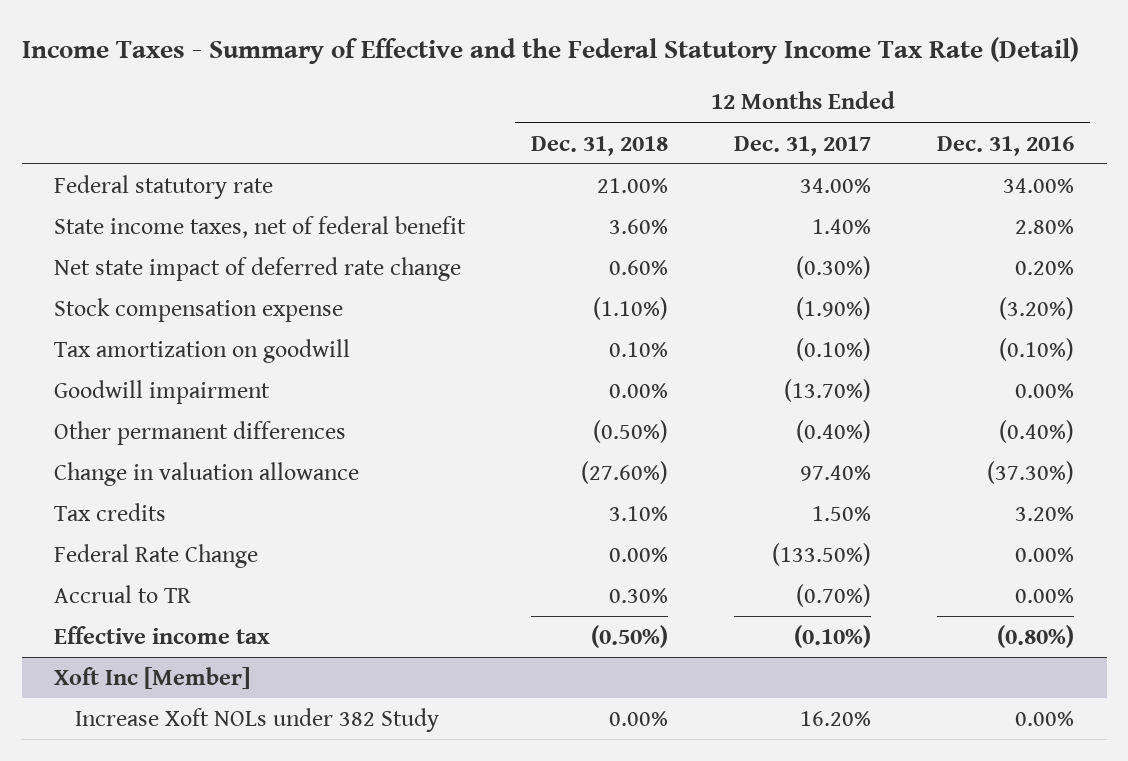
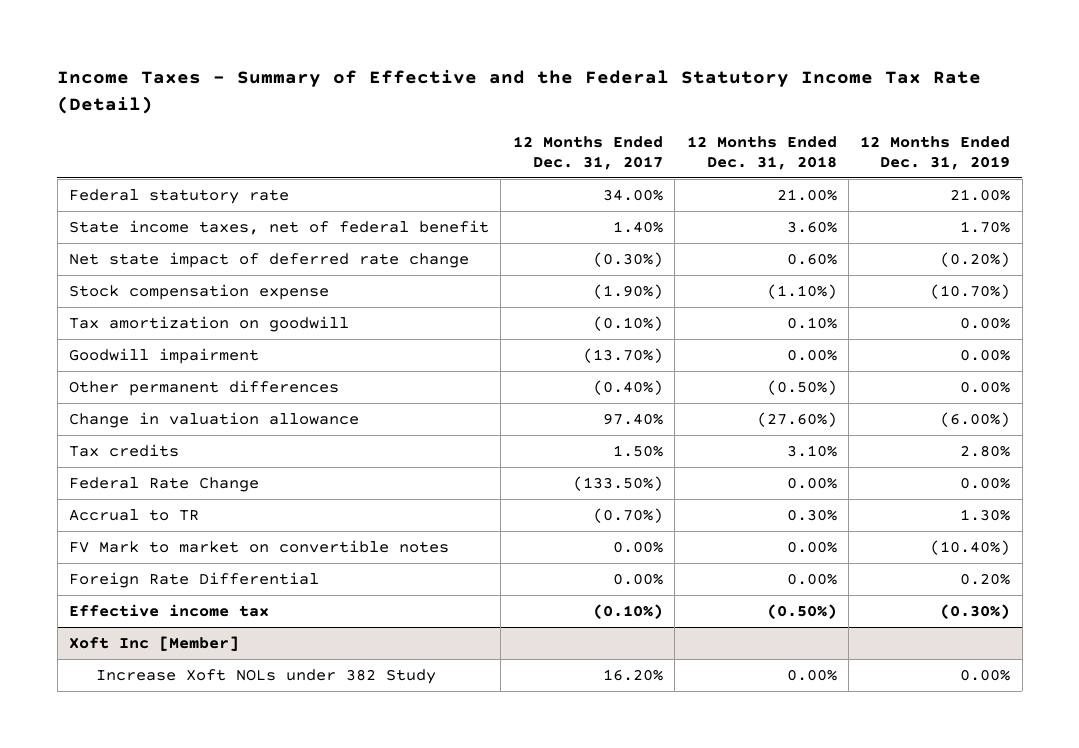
- | 12 Months Ended Dec. 31, 2018 | 12 Months Ended Dec. 31, 2017 | 12 Months Ended Dec. 31, 2016
+ | 12 Months Ended Dec. 31, 2017 | 12 Months Ended Dec. 31, 2018 | 12 Months Ended Dec. 31, 2019
+ FV Mark to market on convertible notes | 0.00% | 0.00% | (10.40%)
+ Foreign Rate Differential | 0.00% | 0.00% | 0.20%

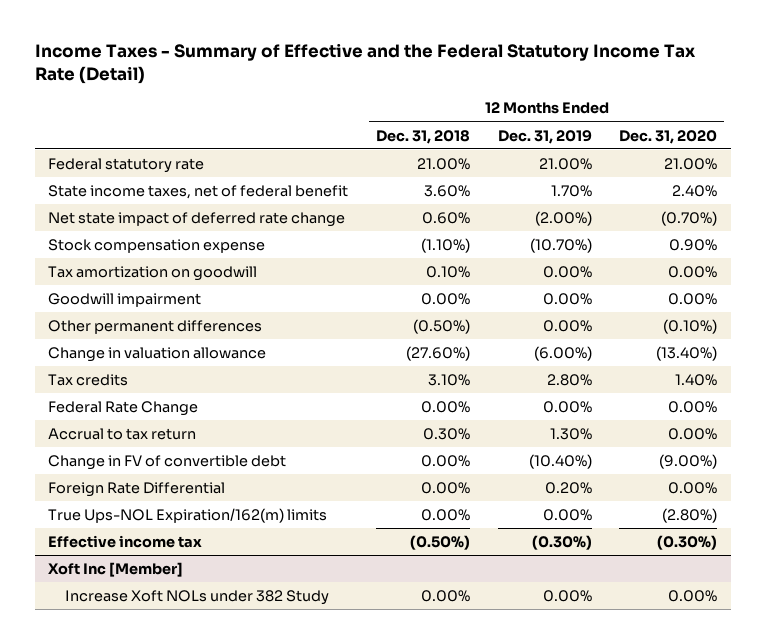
- | 12 Months Ended Dec. 31, 2017 | 12 Months Ended Dec. 31, 2018 | 12 Months Ended Dec. 31, 2019
+ | 12 Months Ended Dec. 31, 2018 | 12 Months Ended Dec. 31, 2019 | 12 Months Ended Dec. 31, 2020
- Net state impact of deferred rate change | (0.30%) | 0.60% | (0.20%)
+ Net state impact of deferred rate change | 0.60% | (2.00%) | (0.70%)
- Accrual to TR | (0.70%) | 0.30% | 1.30%
- FV Mark to market on convertible notes | 0.00% | 0.00% | (10.40%)
+ Accrual to tax return | 0.30% | 1.30% | 0.00%
+ Change in FV of convertible debt | 0.00% | (10.40%) | (9.00%)
+ True Ups-NOL Expiration/162(m) limits | 0.00% | 0.00% | (2.80%)

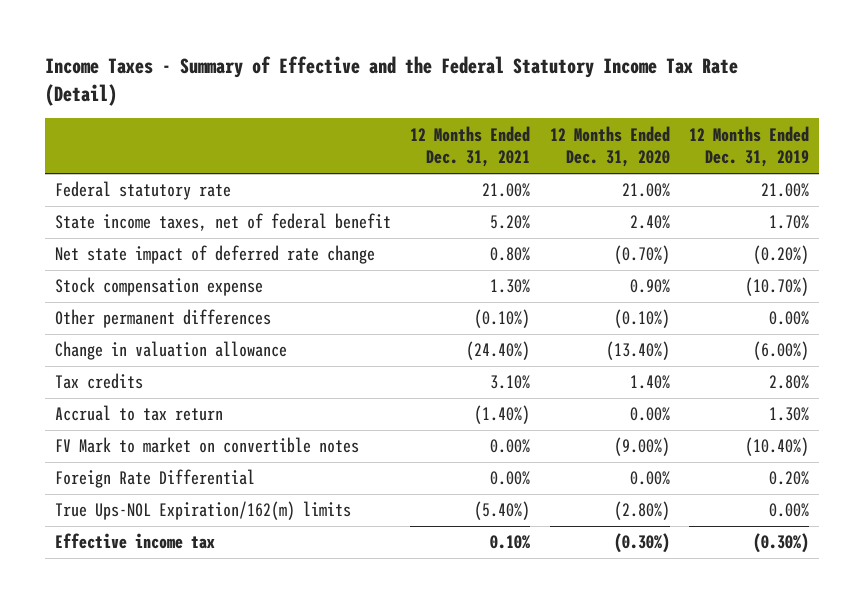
- | 12 Months Ended Dec. 31, 2018 | 12 Months Ended Dec. 31, 2019 | 12 Months Ended Dec. 31, 2020
+ | 12 Months Ended Dec. 31, 2021 | 12 Months Ended Dec. 31, 2020 | 12 Months Ended Dec. 31, 2019
- Net state impact of deferred rate change | 0.60% | (2.00%) | (0.70%)
+ Net state impact of deferred rate change | 0.80% | (0.70%) | (0.20%)
- Tax amortization on goodwill | 0.10% | 0.00% | 0.00%
- Goodwill impairment | 0.00% | 0.00% | 0.00%
- Federal Rate Change | 0.00% | 0.00% | 0.00%
- Change in FV of convertible debt | 0.00% | (10.40%) | (9.00%)
+ FV Mark to market on convertible notes | 0.00% | (9.00%) | (10.40%)
- Xoft Inc [Member]
- Increase Xoft NOLs under 382 Study | 0.00% | 0.00% | 0.00%

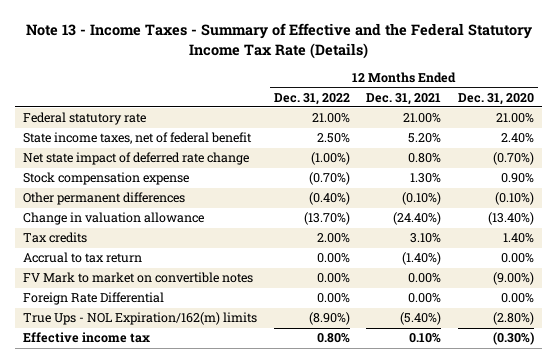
- Income Taxes - Summary of Effective and the Federal Statutory Income Tax Rate (Detail)
+ Note 13 - Income Taxes - Summary of Effective and the Federal Statutory Income Tax Rate (Details)
- | 12 Months Ended Dec. 31, 2021 | 12 Months Ended Dec. 31, 2020 | 12 Months Ended Dec. 31, 2019
+ | 12 Months Ended Dec. 31, 2022 | 12 Months Ended Dec. 31, 2021 | 12 Months Ended Dec. 31, 2020
- True Ups-NOL Expiration/162(m) limits | (5.40%) | (2.80%) | 0.00%
+ True Ups - NOL Expiration/162(m) limits | (8.90%) | (5.40%) | (2.80%)

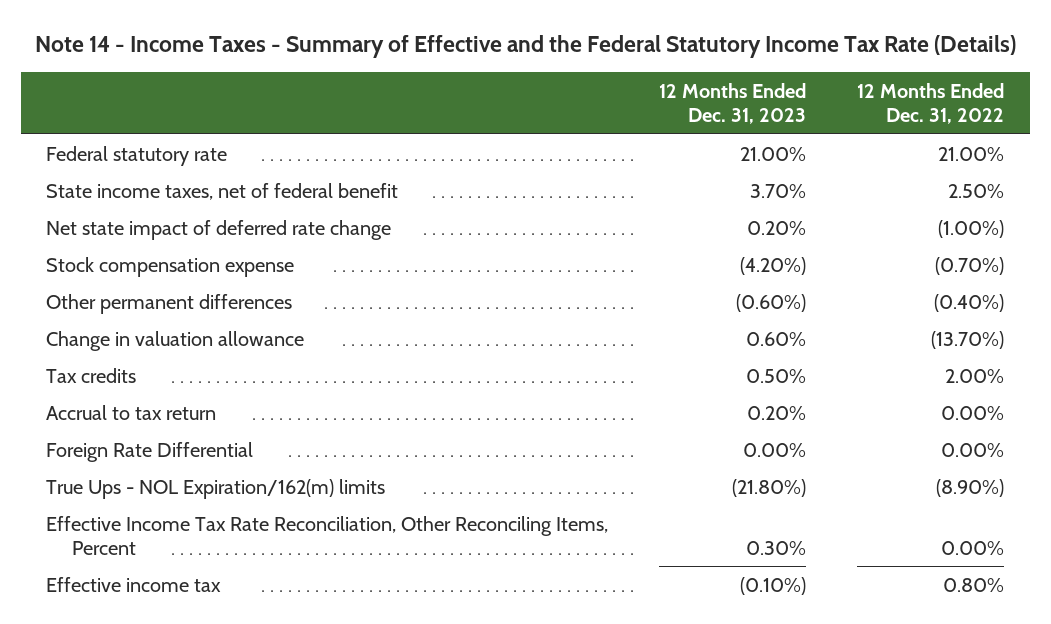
- Note 13 - Income Taxes - Summary of Effective and the Federal Statutory Income Tax Rate (Details)
+ Note 14 - Income Taxes - Summary of Effective and the Federal Statutory Income Tax Rate (Details)
- | 12 Months Ended Dec. 31, 2022 | 12 Months Ended Dec. 31, 2021 | 12 Months Ended Dec. 31, 2020
+ | 12 Months Ended Dec. 31, 2023 | 12 Months Ended Dec. 31, 2022
- FV Mark to market on convertible notes | 0.00% | 0.00% | (9.00%)
+ Effective Income Tax Rate Reconciliation, Other Reconciling Items, Percent | 0.30% | 0.00%

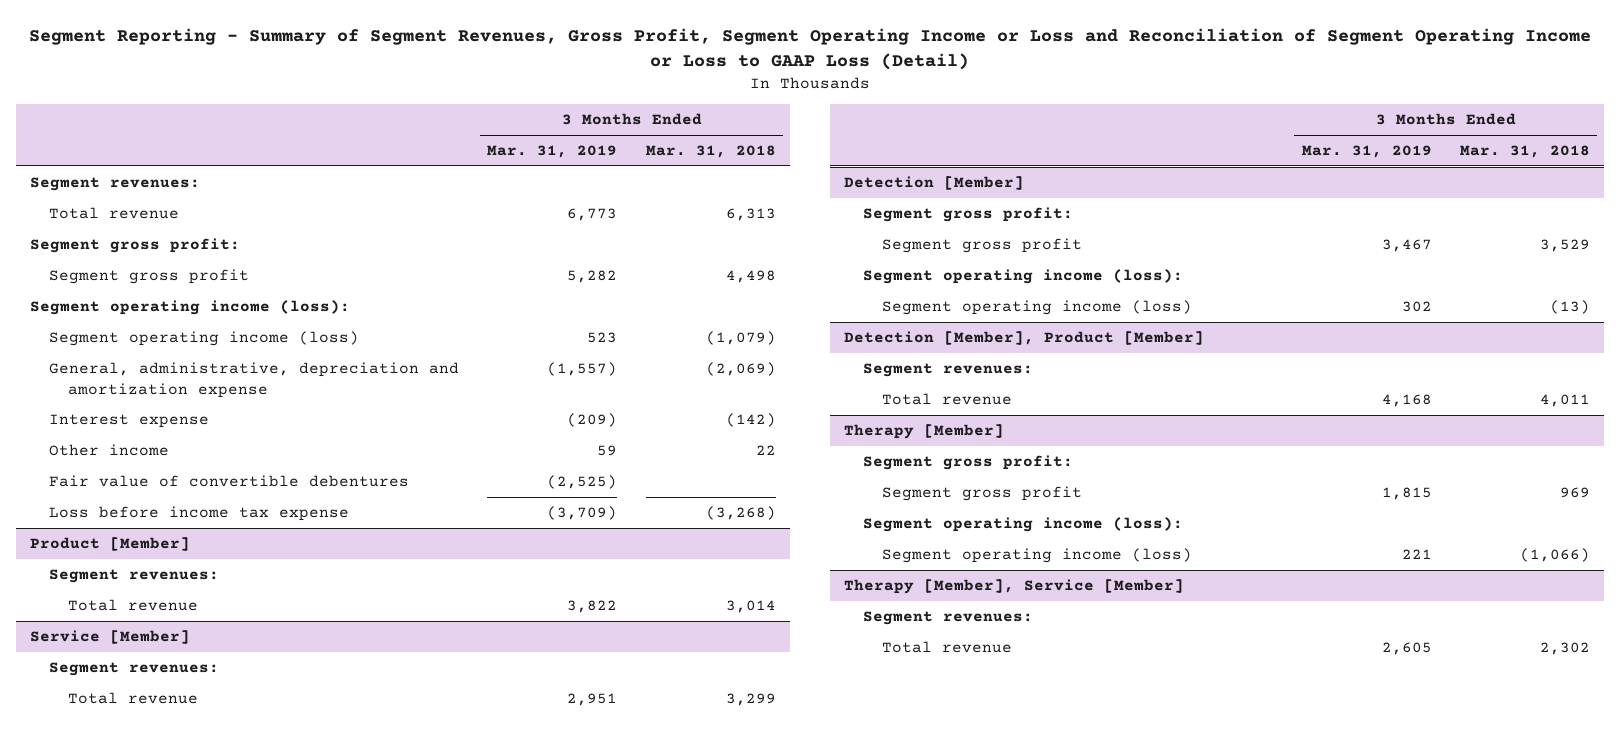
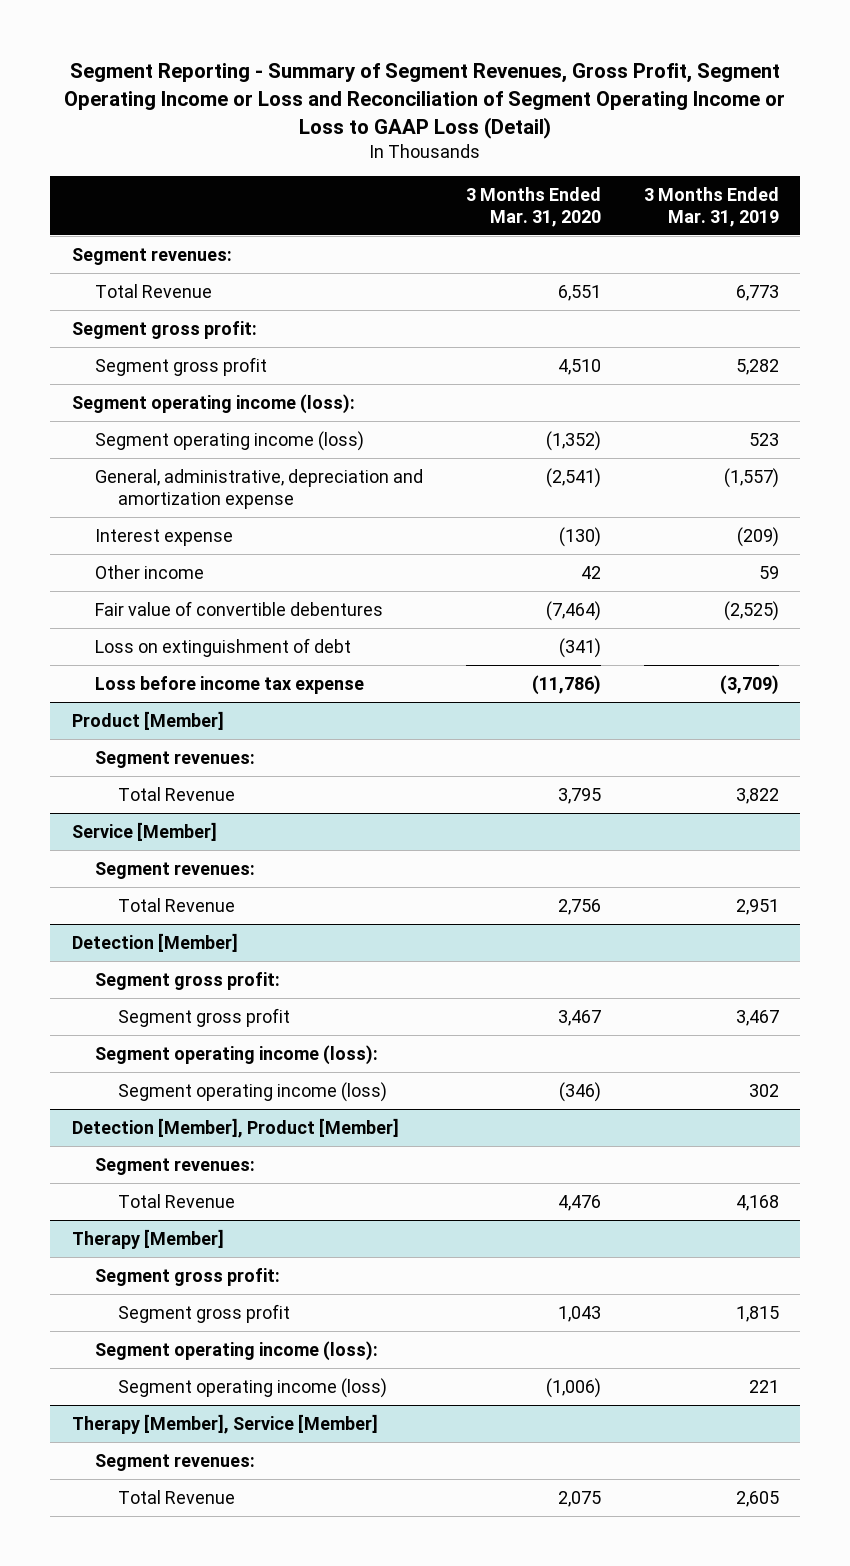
- | 3 Months Ended Mar. 31, 2019 | 3 Months Ended Mar. 31, 2018
+ | 3 Months Ended Mar. 31, 2020 | 3 Months Ended Mar. 31, 2019
- Total revenue | 6,773 | 6,313
+ Total Revenue | 6,551 | 6,773
+ Loss on extinguishment of debt | (341) |
@ Product [Member]
- Total revenue | 3,822 | 3,014
+ Total Revenue | 3,795 | 3,822
@ Service [Member]
- Total revenue | 2,951 | 3,299
+ Total Revenue | 2,756 | 2,951
@ Detection [Member], Product [Member]
- Total revenue | 4,168 | 4,011
+ Total Revenue | 4,476 | 4,168
@ Therapy [Member], Service [Member]
- Total revenue | 2,605 | 2,302
+ Total Revenue | 2,075 | 2,605

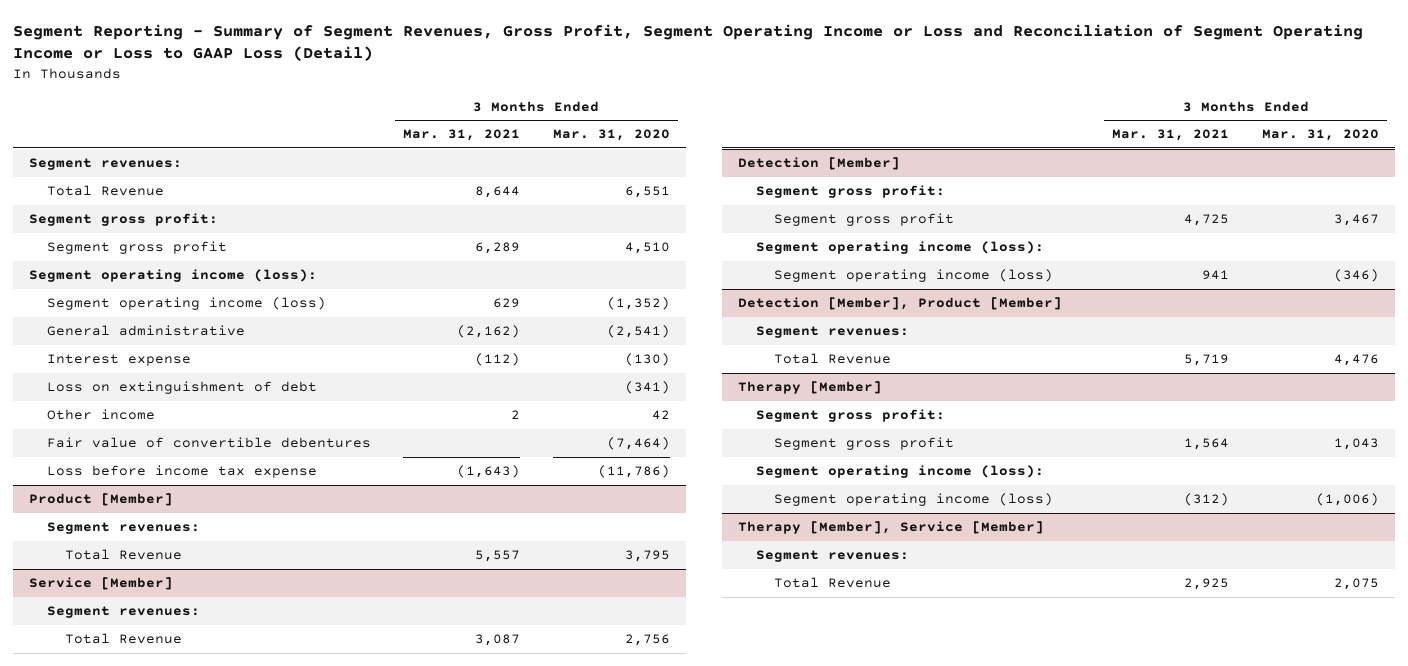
- | 3 Months Ended Mar. 31, 2020 | 3 Months Ended Mar. 31, 2019
+ | 3 Months Ended Mar. 31, 2021 | 3 Months Ended Mar. 31, 2020
- General, administrative, depreciation and amortization expense | (2,541) | (1,557)
+ General administrative | (2,162) | (2,541)
moved up: Loss on extinguishment of debt | | (341)

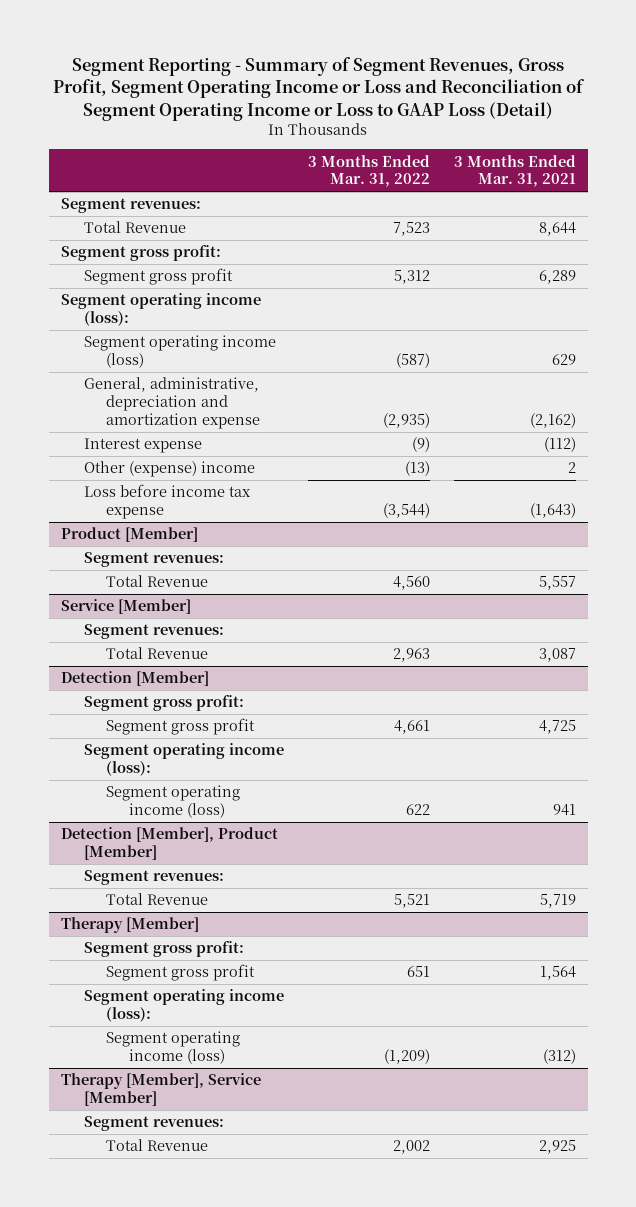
- | 3 Months Ended Mar. 31, 2021 | 3 Months Ended Mar. 31, 2020
+ | 3 Months Ended Mar. 31, 2022 | 3 Months Ended Mar. 31, 2021
- General administrative | (2,162) | (2,541)
+ General, administrative, depreciation and amortization expense | (2,935) | (2,162)
- Loss on extinguishment of debt | | (341)
- Other income | 2 | 42
- Fair value of convertible debentures | | (7,464)
+ Other (expense) income | (13) | 2

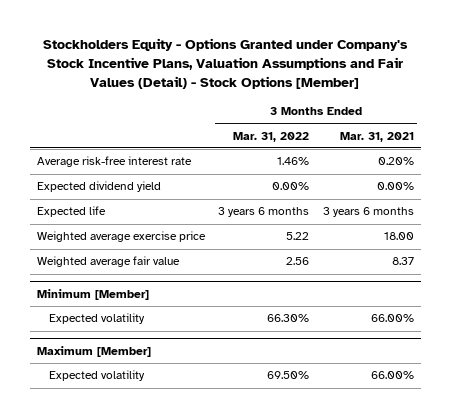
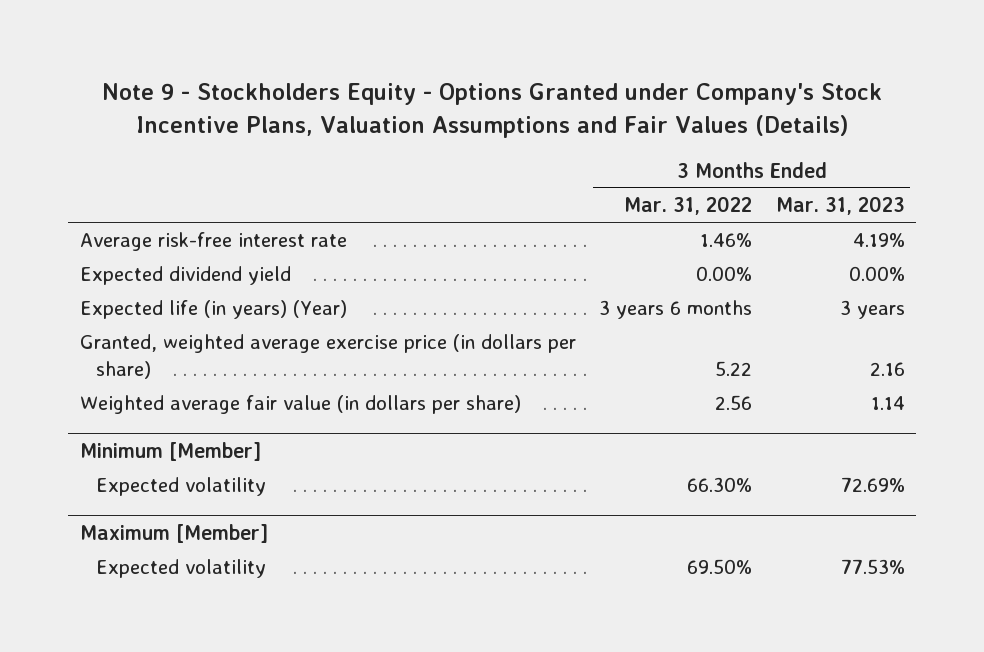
- Stockholders Equity - Options Granted under Company's Stock Incentive Plans, Valuation Assumptions and Fair Values (Detail) - Stock Options [Member]
+ Note 9 - Stockholders Equity - Options Granted under Company's Stock Incentive Plans, Valuation Assumptions and Fair Values (Details)
- | 3 Months Ended Mar. 31, 2022 | 3 Months Ended Mar. 31, 2021
+ | 3 Months Ended Mar. 31, 2022 | 3 Months Ended Mar. 31, 2023
- Expected life | 3 years 6 months | 3 years 6 months
- Weighted average exercise price | 5.22 | 18.00
- Weighted average fair value | 2.56 | 8.37
+ Expected life (in years) (Year) | 3 years 6 months | 3 years
+ Granted, weighted average exercise price (in dollars per share) | 5.22 | 2.16
+ Weighted average fair value (in dollars per share) | 2.56 | 1.14

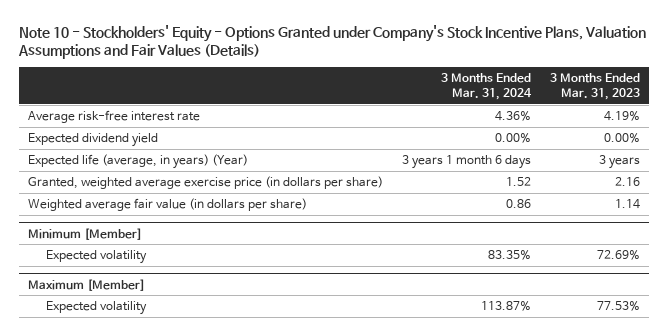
- Note 9 - Stockholders Equity - Options Granted under Company's Stock Incentive Plans, Valuation Assumptions and Fair Values (Details)
+ Note 10 - Stockholders' Equity - Options Granted under Company's Stock Incentive Plans, Valuation Assumptions and Fair Values (Details)
- | 3 Months Ended Mar. 31, 2022 | 3 Months Ended Mar. 31, 2023
+ | 3 Months Ended Mar. 31, 2024 | 3 Months Ended Mar. 31, 2023
- Expected life (in years) (Year) | 3 years 6 months | 3 years
+ Expected life (average, in years) (Year) | 3 years 1 month 6 days | 3 years

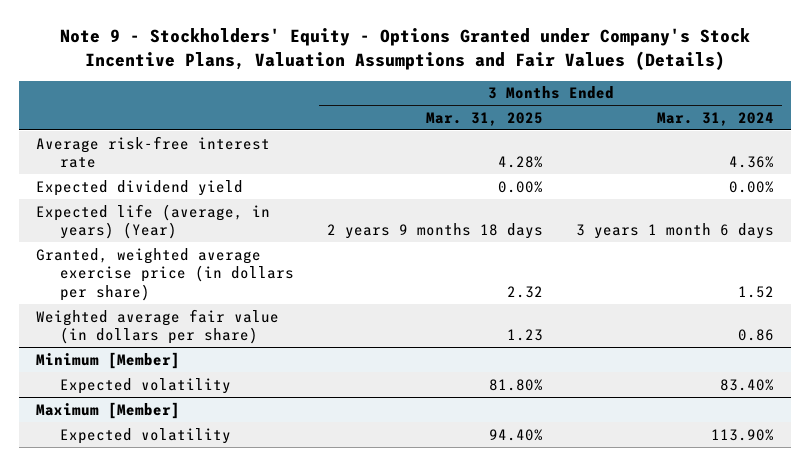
- Note 10 - Stockholders' Equity - Options Granted under Company's Stock Incentive Plans, Valuation Assumptions and Fair Values (Details)
+ Note 9 - Stockholders' Equity - Options Granted under Company's Stock Incentive Plans, Valuation Assumptions and Fair Values (Details)
- | 3 Months Ended Mar. 31, 2024 | 3 Months Ended Mar. 31, 2023
+ | 3 Months Ended Mar. 31, 2025 | 3 Months Ended Mar. 31, 2024
@ Minimum [Member]
- Expected volatility | 83.35% | 72.69%
+ Expected volatility | 81.80% | 83.40%
@ Maximum [Member]
- Expected volatility | 113.87% | 77.53%
+ Expected volatility | 94.40% | 113.90%

